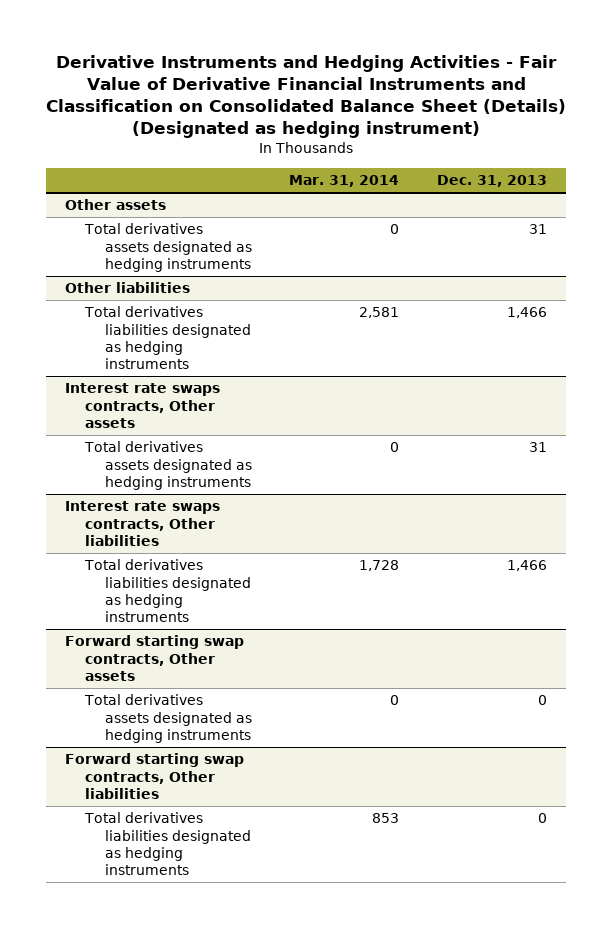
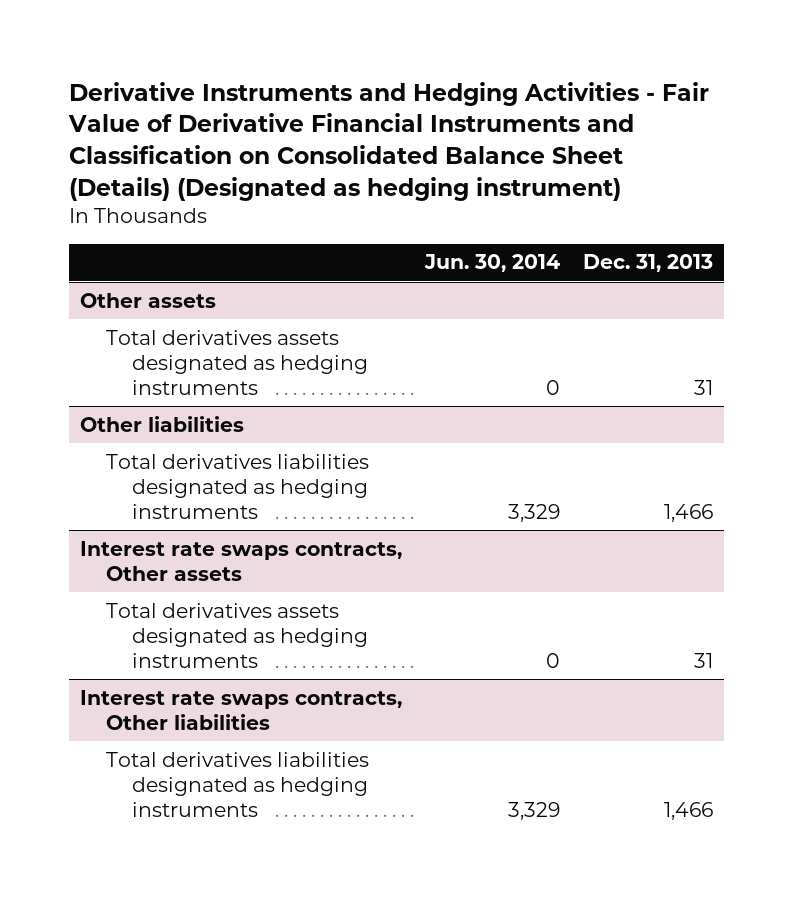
- | Mar. 31, 2014 | Dec. 31, 2013
+ | Jun. 30, 2014 | Dec. 31, 2013
- Forward starting swap contracts, Other assets
- Total derivatives assets designated as hedging instruments | 0 | 0
- Forward starting swap contracts, Other liabilities
- Total derivatives liabilities designated as hedging instruments | 853 | 0

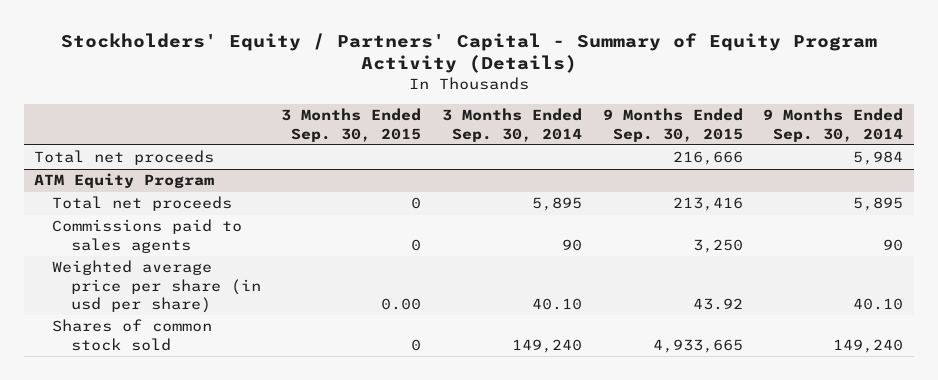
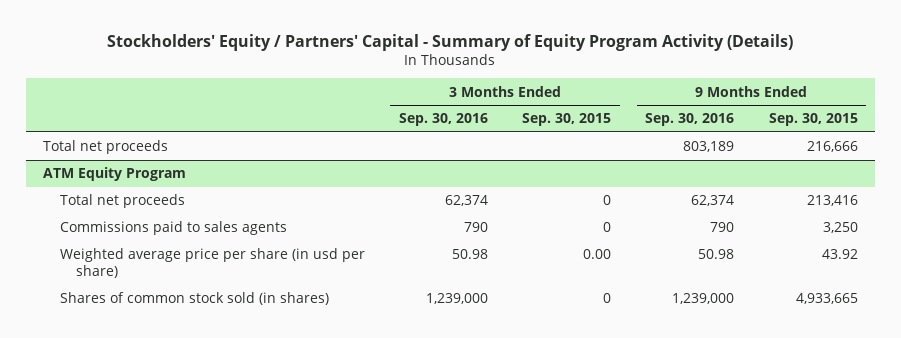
- | 3 Months Ended Sep. 30, 2015 | 3 Months Ended Sep. 30, 2014 | 9 Months Ended Sep. 30, 2015 | 9 Months Ended Sep. 30, 2014
+ | 3 Months Ended Sep. 30, 2016 | 3 Months Ended Sep. 30, 2015 | 9 Months Ended Sep. 30, 2016 | 9 Months Ended Sep. 30, 2015
@ ATM Equity Program
- Shares of common stock sold | 0 | 149,240 | 4,933,665 | 149,240
+ Shares of common stock sold (in shares) | 1,239,000 | 0 | 1,239,000 | 4,933,665

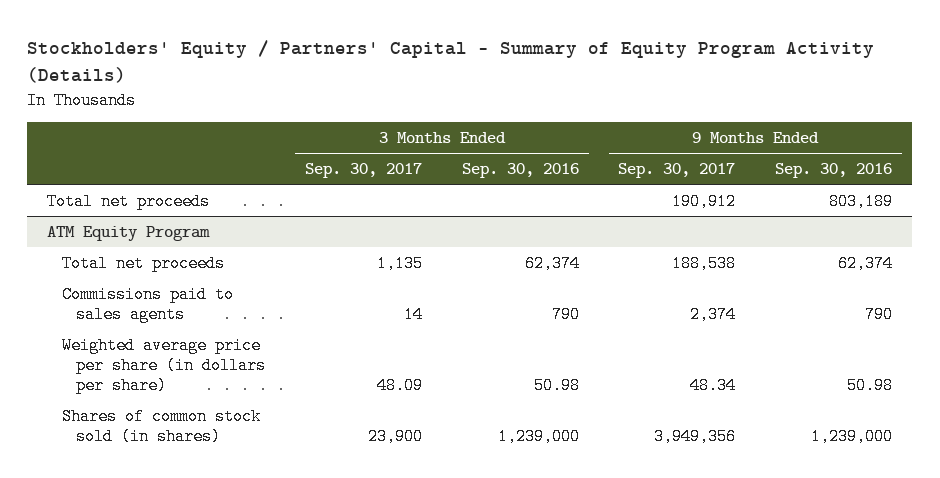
- | 3 Months Ended Sep. 30, 2016 | 3 Months Ended Sep. 30, 2015 | 9 Months Ended Sep. 30, 2016 | 9 Months Ended Sep. 30, 2015
+ | 3 Months Ended Sep. 30, 2017 | 3 Months Ended Sep. 30, 2016 | 9 Months Ended Sep. 30, 2017 | 9 Months Ended Sep. 30, 2016
@ ATM Equity Program
- Weighted average price per share (in usd per share) | 50.98 | 0.00 | 50.98 | 43.92
+ Weighted average price per share (in dollars per share) | 48.09 | 50.98 | 48.34 | 50.98

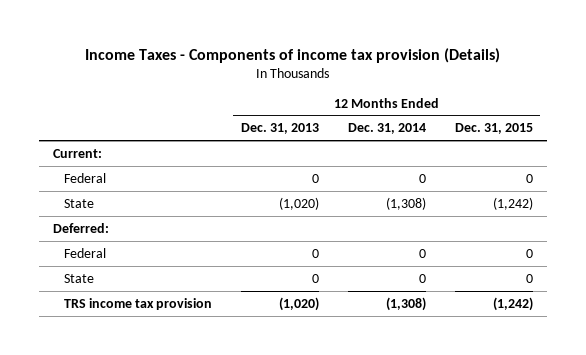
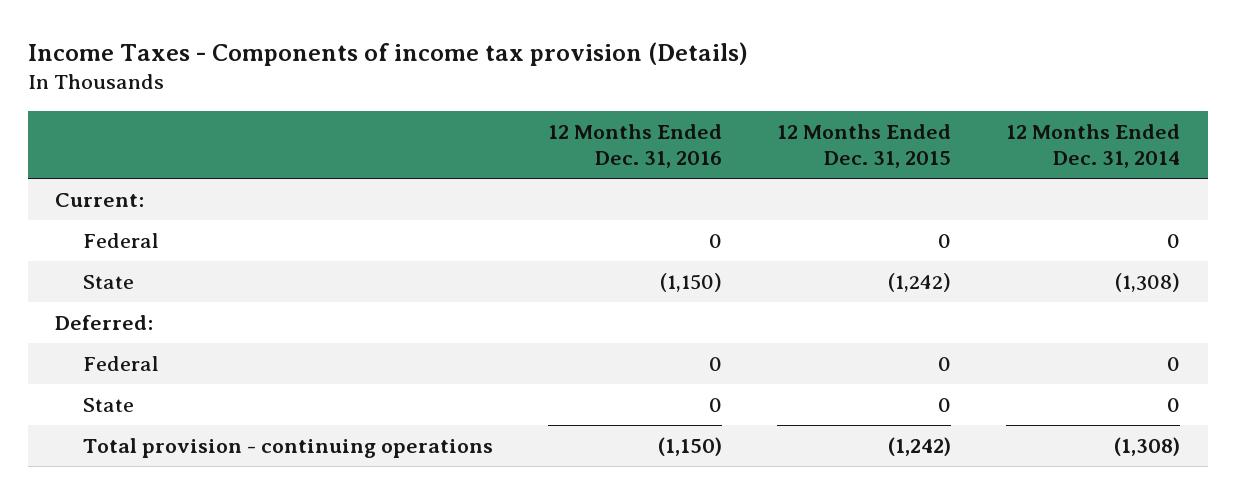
- | 12 Months Ended Dec. 31, 2013 | 12 Months Ended Dec. 31, 2014 | 12 Months Ended Dec. 31, 2015
+ | 12 Months Ended Dec. 31, 2016 | 12 Months Ended Dec. 31, 2015 | 12 Months Ended Dec. 31, 2014
- TRS income tax provision | (1,020) | (1,308) | (1,242)
+ Total provision - continuing operations | (1,150) | (1,242) | (1,308)

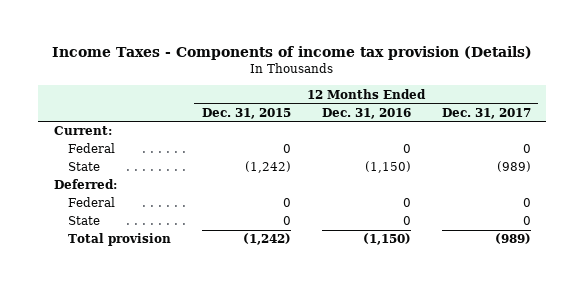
- | 12 Months Ended Dec. 31, 2016 | 12 Months Ended Dec. 31, 2015 | 12 Months Ended Dec. 31, 2014
+ | 12 Months Ended Dec. 31, 2015 | 12 Months Ended Dec. 31, 2016 | 12 Months Ended Dec. 31, 2017
- Total provision - continuing operations | (1,150) | (1,242) | (1,308)
+ Total provision | (1,242) | (1,150) | (989)

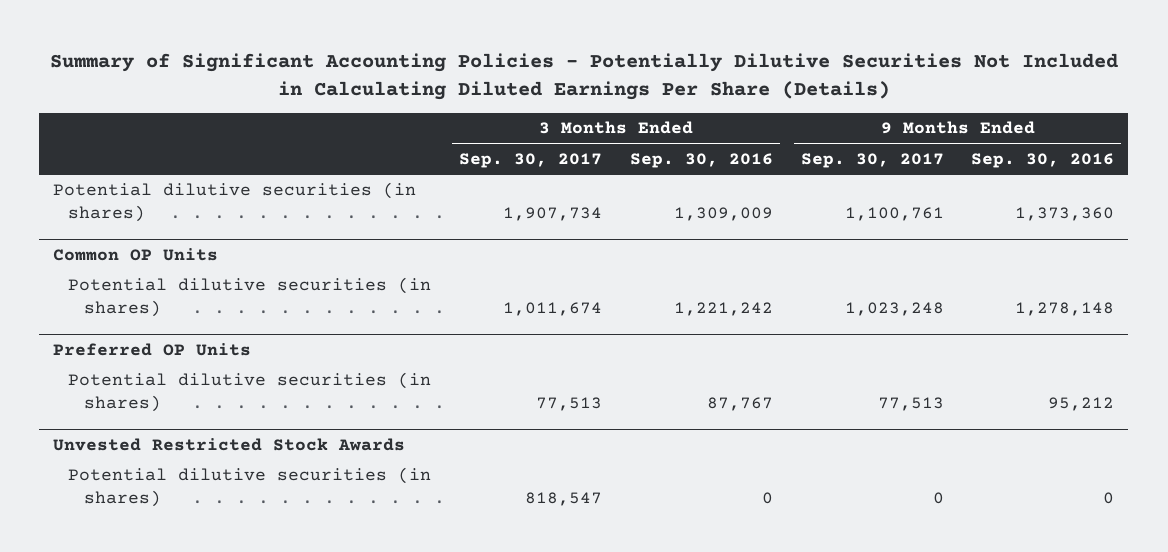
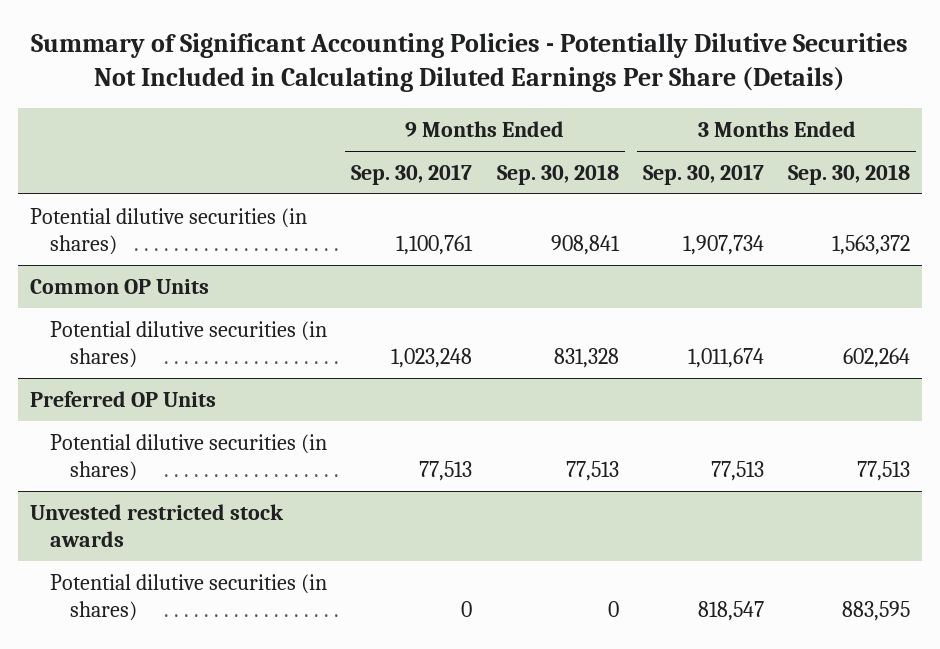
- | 3 Months Ended Sep. 30, 2017 | 3 Months Ended Sep. 30, 2016 | 9 Months Ended Sep. 30, 2017 | 9 Months Ended Sep. 30, 2016
+ | 9 Months Ended Sep. 30, 2017 | 9 Months Ended Sep. 30, 2018 | 3 Months Ended Sep. 30, 2017 | 3 Months Ended Sep. 30, 2018
- Unvested Restricted Stock Awards
+ Unvested restricted stock awards

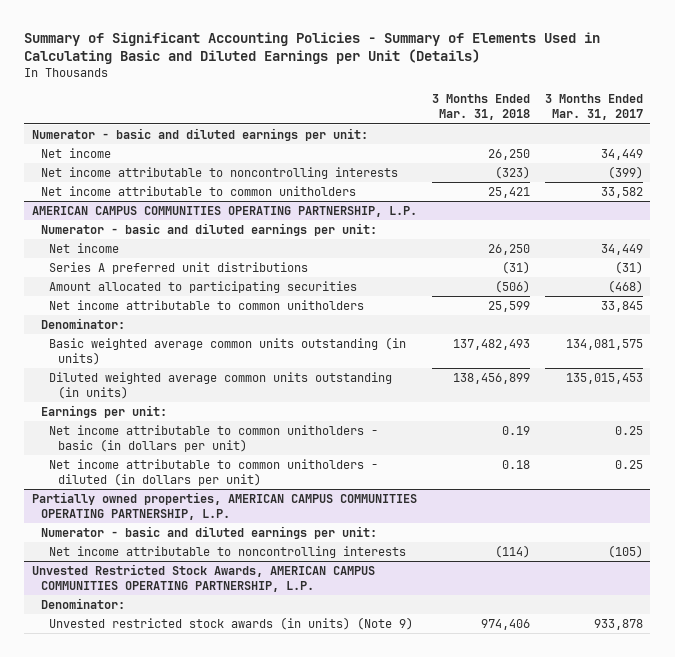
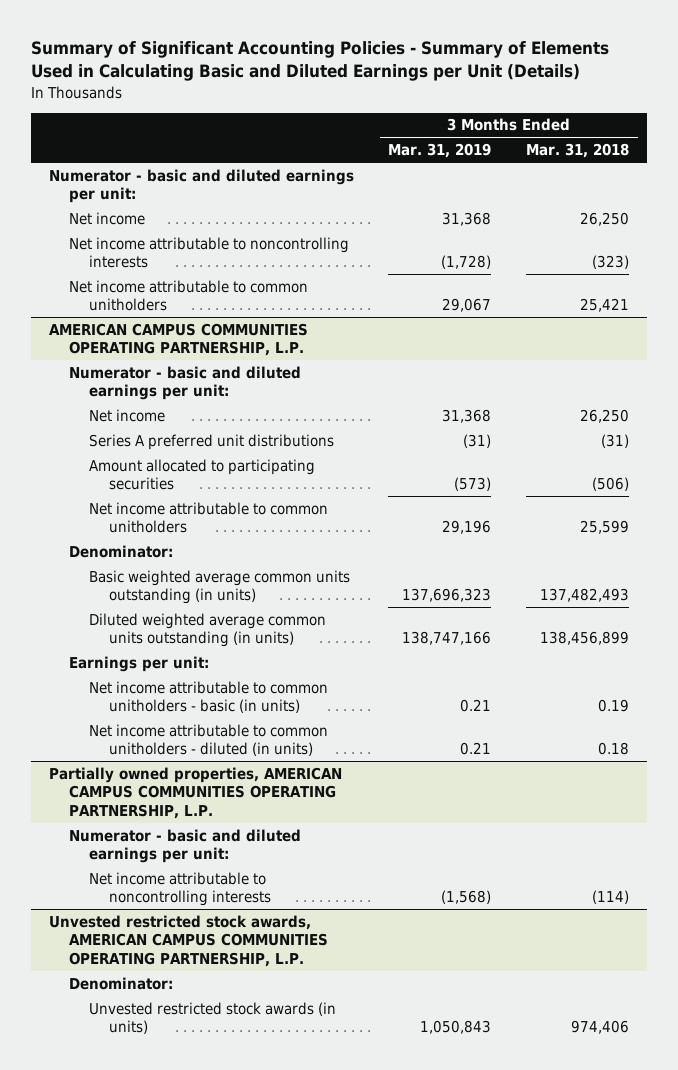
- | 3 Months Ended Mar. 31, 2018 | 3 Months Ended Mar. 31, 2017
+ | 3 Months Ended Mar. 31, 2019 | 3 Months Ended Mar. 31, 2018
@ AMERICAN CAMPUS COMMUNITIES OPERATING PARTNERSHIP, L.P.
- Net income attributable to common unitholders - basic (in dollars per unit) | 0.19 | 0.25
- Net income attributable to common unitholders - diluted (in dollars per unit) | 0.18 | 0.25
+ Net income attributable to common unitholders - basic (in units) | 0.21 | 0.19
+ Net income attributable to common unitholders - diluted (in units) | 0.21 | 0.18
- Unvested Restricted Stock Awards, AMERICAN CAMPUS COMMUNITIES OPERATING PARTNERSHIP, L.P.
+ Unvested restricted stock awards, AMERICAN CAMPUS COMMUNITIES OPERATING PARTNERSHIP, L.P.
- Unvested restricted stock awards (in units) (Note 9) | 974,406 | 933,878
+ Unvested restricted stock awards (in units) | 1,050,843 | 974,406

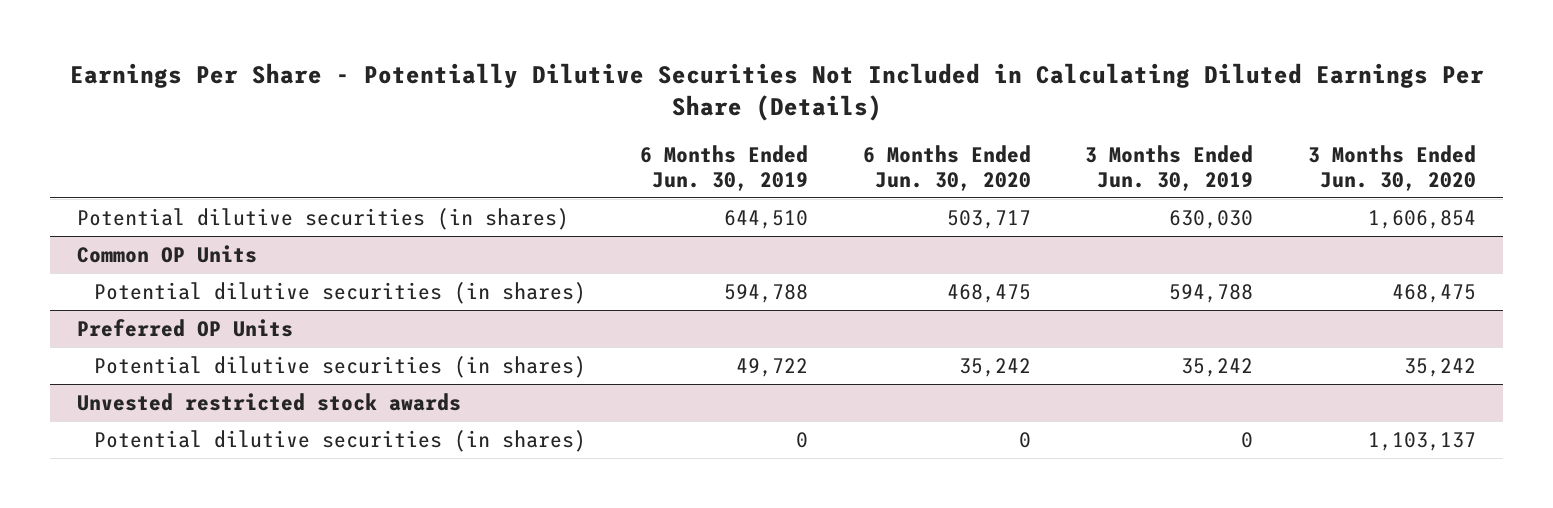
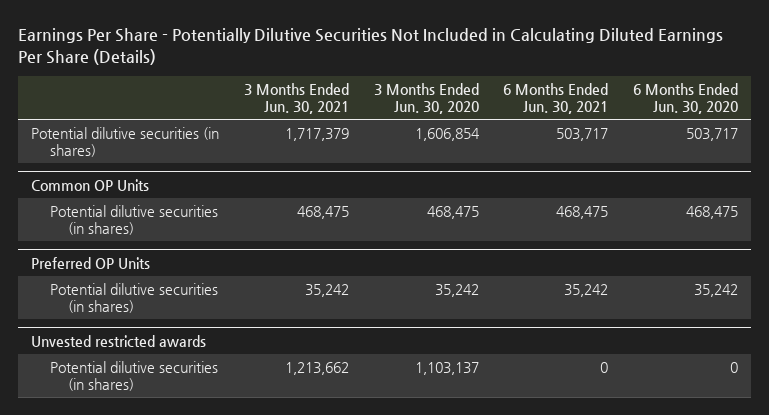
- | 6 Months Ended Jun. 30, 2019 | 6 Months Ended Jun. 30, 2020 | 3 Months Ended Jun. 30, 2019 | 3 Months Ended Jun. 30, 2020
+ | 3 Months Ended Jun. 30, 2021 | 3 Months Ended Jun. 30, 2020 | 6 Months Ended Jun. 30, 2021 | 6 Months Ended Jun. 30, 2020
- Unvested restricted stock awards
+ Unvested restricted awards

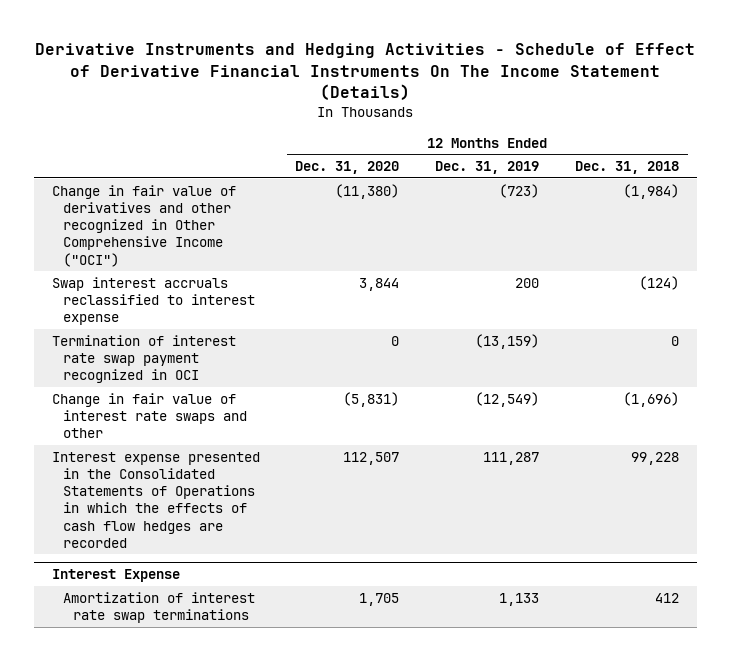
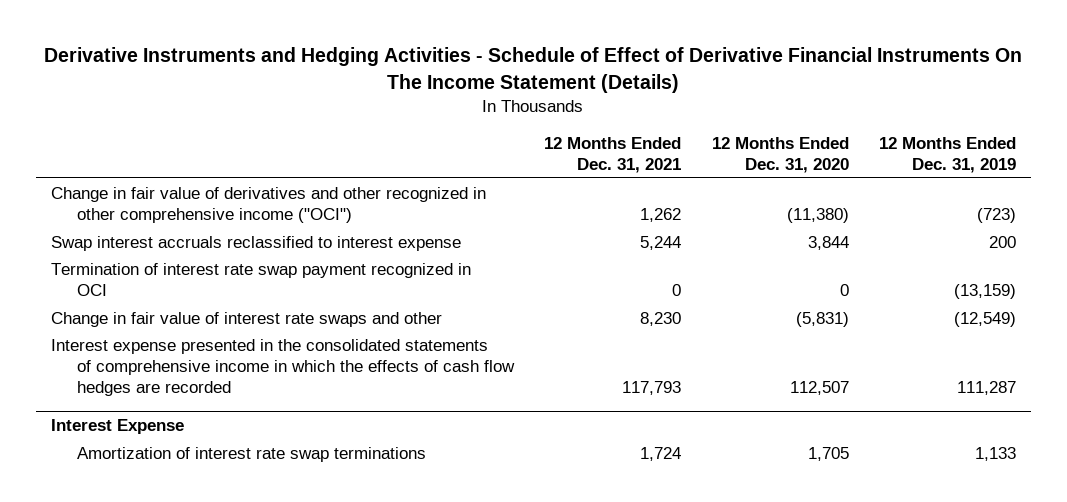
- | 12 Months Ended Dec. 31, 2020 | 12 Months Ended Dec. 31, 2019 | 12 Months Ended Dec. 31, 2018
+ | 12 Months Ended Dec. 31, 2021 | 12 Months Ended Dec. 31, 2020 | 12 Months Ended Dec. 31, 2019
- Change in fair value of derivatives and other recognized in Other Comprehensive Income ("OCI") | (11,380) | (723) | (1,984)
+ Change in fair value of derivatives and other recognized in other comprehensive income ("OCI") | 1,262 | (11,380) | (723)
- Interest expense presented in the Consolidated Statements of Operations in which the effects of cash flow hedges are recorded | 112,507 | 111,287 | 99,228
+ Interest expense presented in the consolidated statements of comprehensive income in which the effects of cash flow hedges are recorded | 117,793 | 112,507 | 111,287

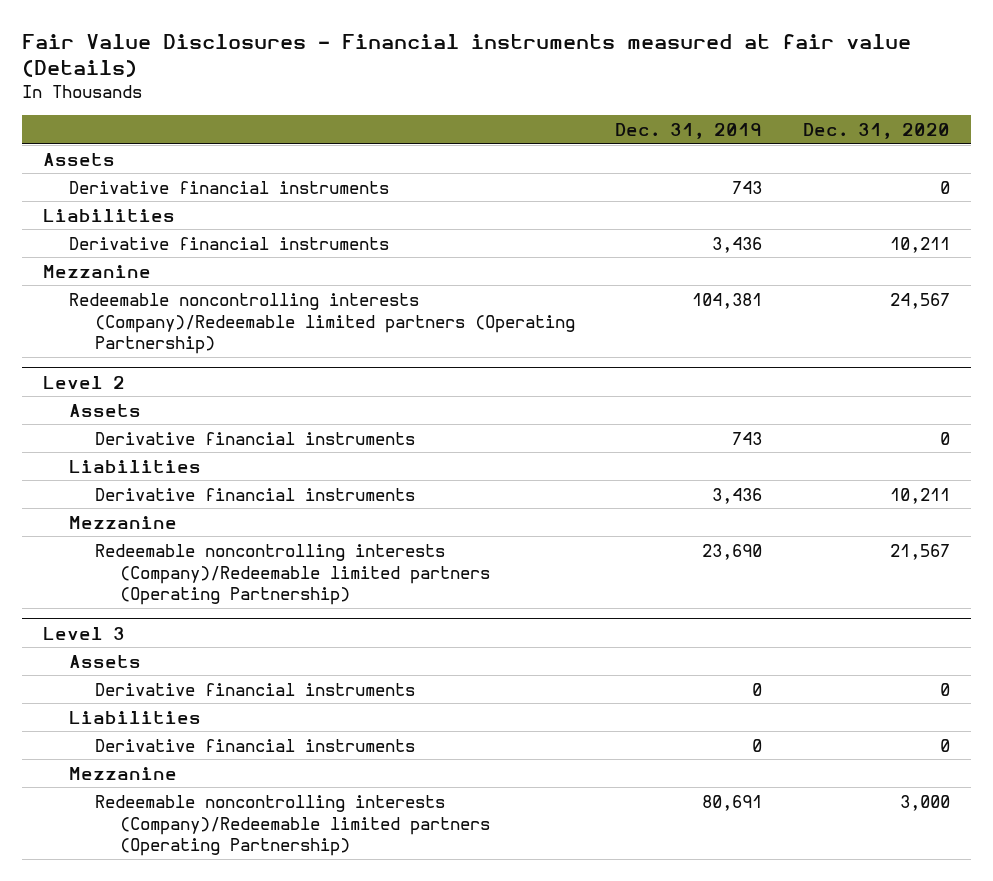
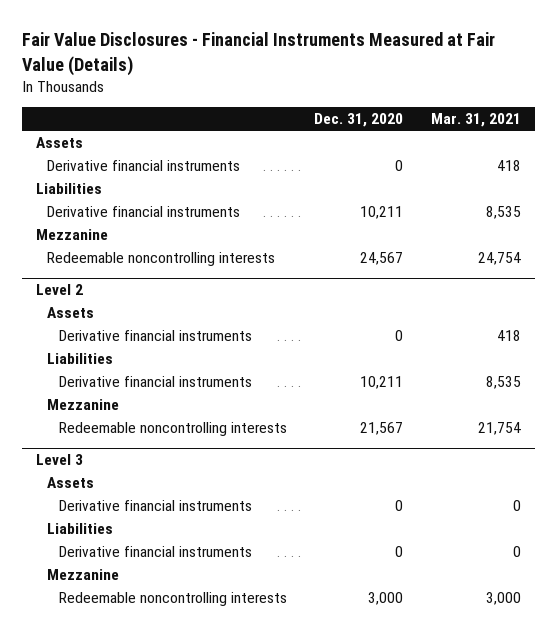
- Fair Value Disclosures - Financial instruments measured at fair value (Details)
+ Fair Value Disclosures - Financial Instruments Measured at Fair Value (Details)
- | Dec. 31, 2019 | Dec. 31, 2020
+ | Dec. 31, 2020 | Mar. 31, 2021
- Redeemable noncontrolling interests (Company)/Redeemable limited partners (Operating Partnership) | 104,381 | 24,567
+ Redeemable noncontrolling interests | 24,567 | 24,754
@ Level 2
- Redeemable noncontrolling interests (Company)/Redeemable limited partners (Operating Partnership) | 23,690 | 21,567
+ Redeemable noncontrolling interests | 21,567 | 21,754
@ Level 3
- Redeemable noncontrolling interests (Company)/Redeemable limited partners (Operating Partnership) | 80,691 | 3,000
+ Redeemable noncontrolling interests | 3,000 | 3,000

